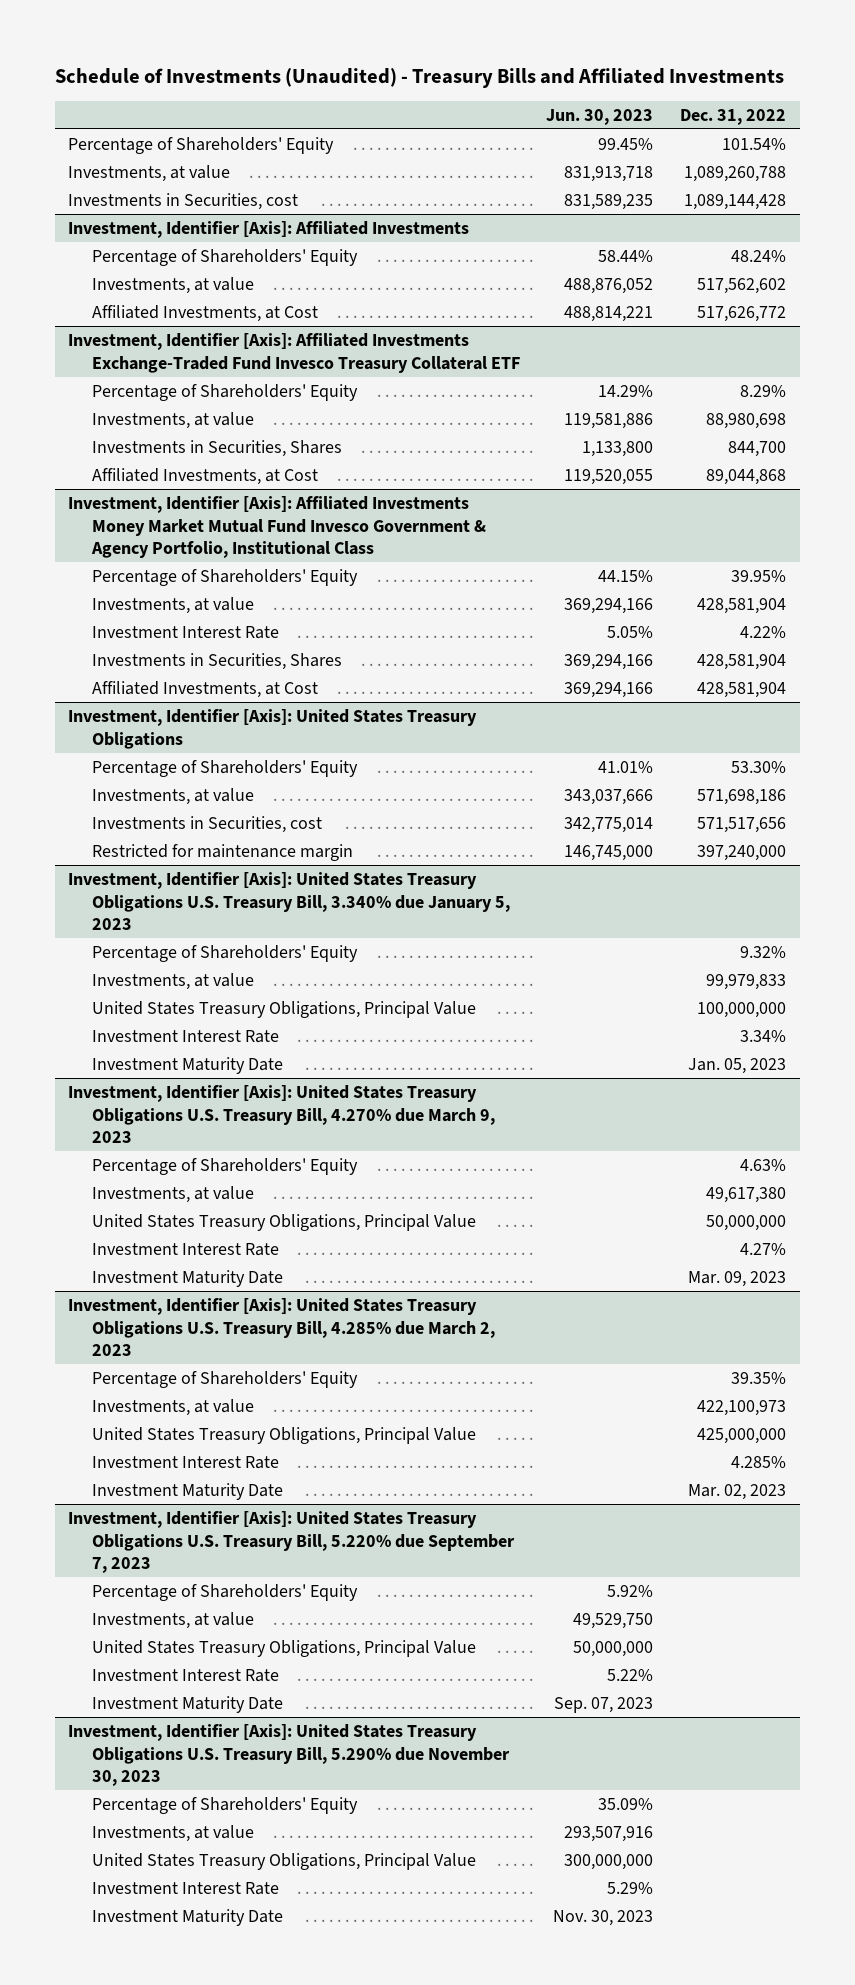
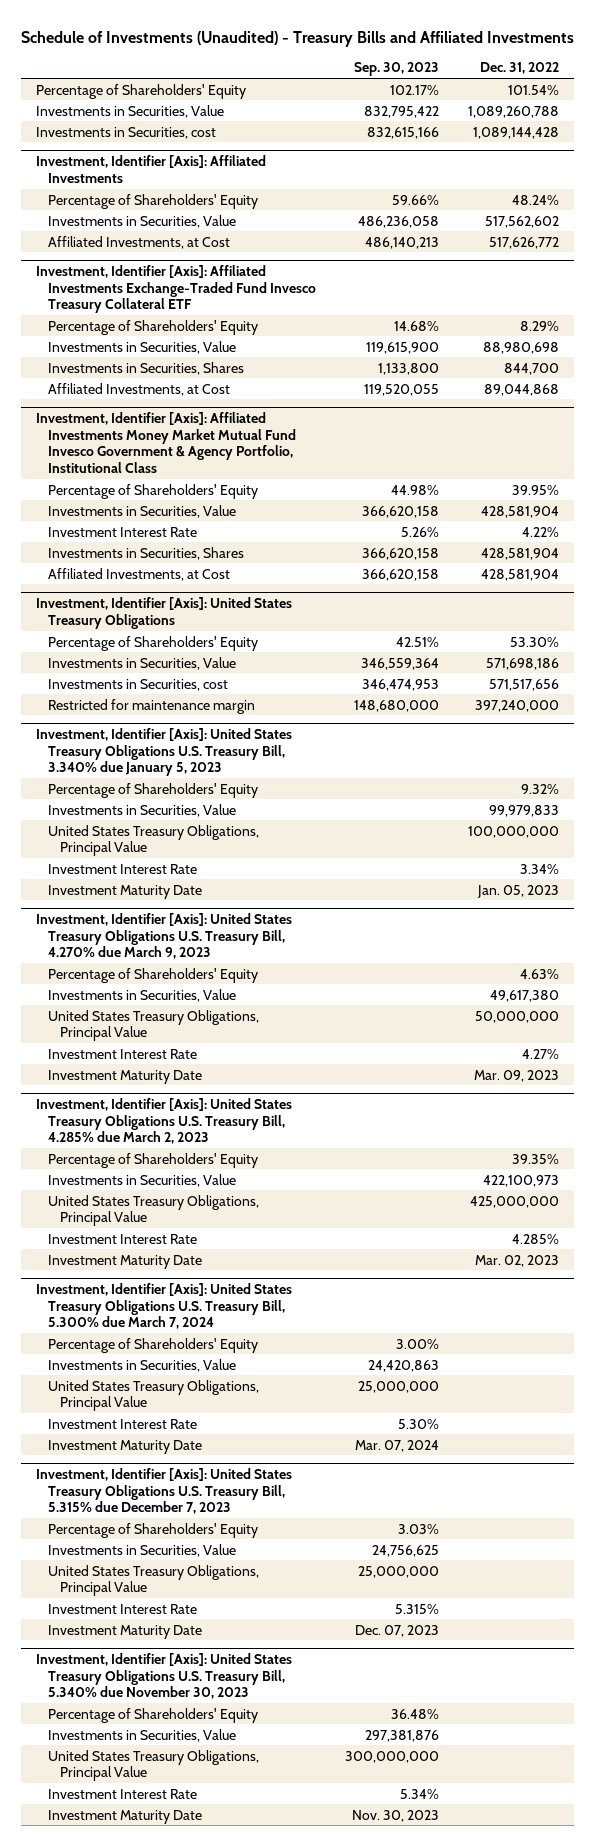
- | Jun. 30, 2023 | Dec. 31, 2022
+ | Sep. 30, 2023 | Dec. 31, 2022
- Investments, at value | 831,913,718 | 1,089,260,788
+ Investments in Securities, Value | 832,795,422 | 1,089,260,788
@ Investment, Identifier [Axis]: Affiliated Investments
- Investments, at value | 488,876,052 | 517,562,602
+ Investments in Securities, Value | 486,236,058 | 517,562,602
@ Investment, Identifier [Axis]: Affiliated Investments Exchange-Traded Fund Invesco Treasury Collateral ETF
- Investments, at value | 119,581,886 | 88,980,698
+ Investments in Securities, Value | 119,615,900 | 88,980,698
@ Investment, Identifier [Axis]: Affiliated Investments Money Market Mutual Fund Invesco Government & Agency Portfolio, Institutional Class
- Investments, at value | 369,294,166 | 428,581,904
+ Investments in Securities, Value | 366,620,158 | 428,581,904
@ Investment, Identifier [Axis]: United States Treasury Obligations
- Investments, at value | 343,037,666 | 571,698,186
+ Investments in Securities, Value | 346,559,364 | 571,698,186
@ Investment, Identifier [Axis]: United States Treasury Obligations U.S. Treasury Bill, 3.340% due January 5, 2023
- Investments, at value | | 99,979,833
+ Investments in Securities, Value | | 99,979,833
@ Investment, Identifier [Axis]: United States Treasury Obligations U.S. Treasury Bill, 4.270% due March 9, 2023
- Investments, at value | | 49,617,380
+ Investments in Securities, Value | | 49,617,380
@ Investment, Identifier [Axis]: United States Treasury Obligations U.S. Treasury Bill, 4.285% due March 2, 2023
- Investments, at value | | 422,100,973
+ Investments in Securities, Value | | 422,100,973
- Investment, Identifier [Axis]: United States Treasury Obligations U.S. Treasury Bill, 5.220% due September 7, 2023
+ Investment, Identifier [Axis]: United States Treasury Obligations U.S. Treasury Bill, 5.300% due March 7, 2024
- Investments, at value | 49,529,750 |
+ Investments in Securities, Value | 24,420,863 |
- Investment, Identifier [Axis]: United States Treasury Obligations U.S. Treasury Bill, 5.290% due November 30, 2023
+ Investment, Identifier [Axis]: United States Treasury Obligations U.S. Treasury Bill, 5.315% due December 7, 2023
- Investments, at value | 293,507,916 |
+ Investments in Securities, Value | 24,756,625 |
+ Investment, Identifier [Axis]: United States Treasury Obligations U.S. Treasury Bill, 5.340% due November 30, 2023
+ Percentage of Shareholders' Equity | 36.48% |
+ Investments in Securities, Value | 297,381,876 |
+ United States Treasury Obligations, Principal Value | 300,000,000 |
+ Investment Interest Rate | 5.34% |
+ Investment Maturity Date | Nov. 30, 2023 |

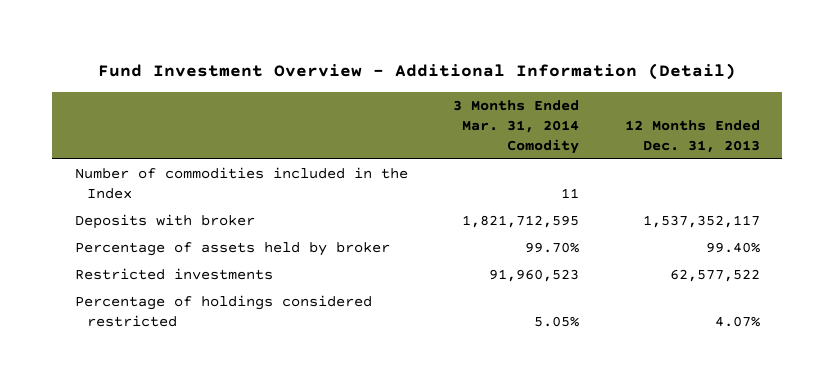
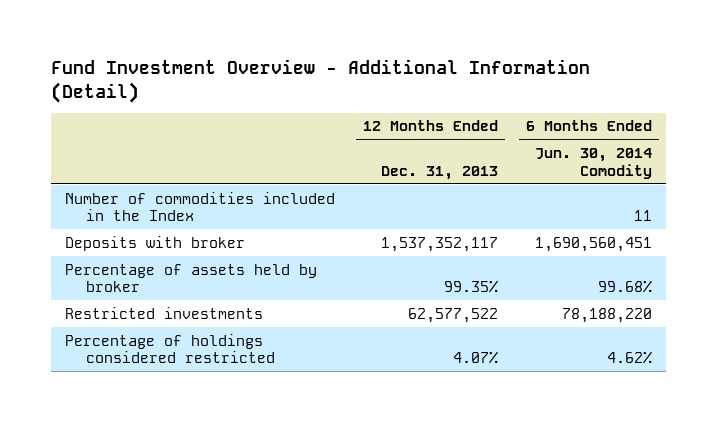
- | 3 Months Ended Mar. 31, 2014 Comodity | 12 Months Ended Dec. 31, 2013
+ | 12 Months Ended Dec. 31, 2013 | 6 Months Ended Jun. 30, 2014 Comodity
- Percentage of assets held by broker | 99.70% | 99.40%
+ Percentage of assets held by broker | 99.35% | 99.68%

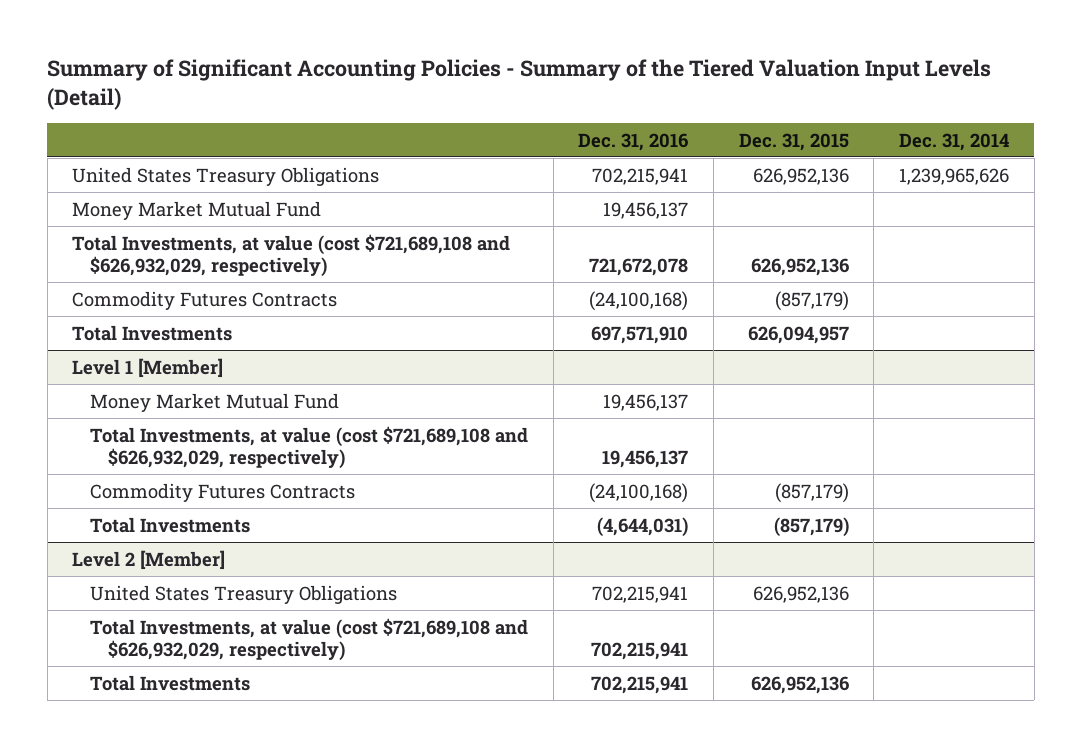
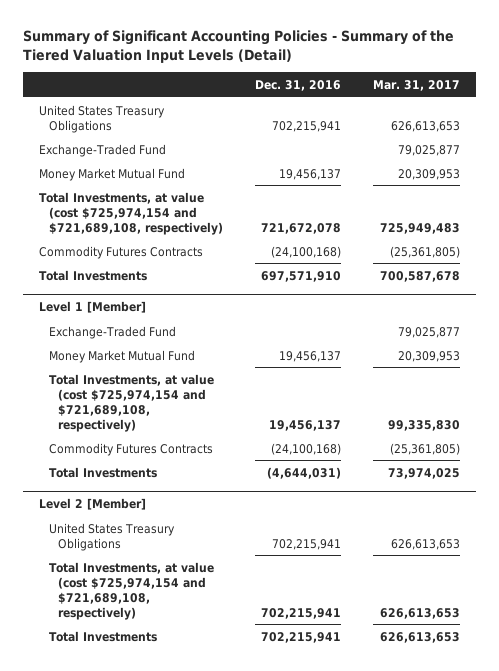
- | Dec. 31, 2016 | Dec. 31, 2015 | Dec. 31, 2014
+ | Dec. 31, 2016 | Mar. 31, 2017
+ Exchange-Traded Fund | | 79,025,877
- Total Investments, at value (cost $721,689,108 and $626,932,029, respectively) | 721,672,078 | 626,952,136 |
+ Total Investments, at value (cost $725,974,154 and $721,689,108, respectively) | 721,672,078 | 725,949,483
@ Level 1 [Member]
+ Exchange-Traded Fund | | 79,025,877
- Total Investments, at value (cost $721,689,108 and $626,932,029, respectively) | 19,456,137 | |
+ Total Investments, at value (cost $725,974,154 and $721,689,108, respectively) | 19,456,137 | 99,335,830
@ Level 2 [Member]
- Total Investments, at value (cost $721,689,108 and $626,932,029, respectively) | 702,215,941 | |
+ Total Investments, at value (cost $725,974,154 and $721,689,108, respectively) | 702,215,941 | 626,613,653

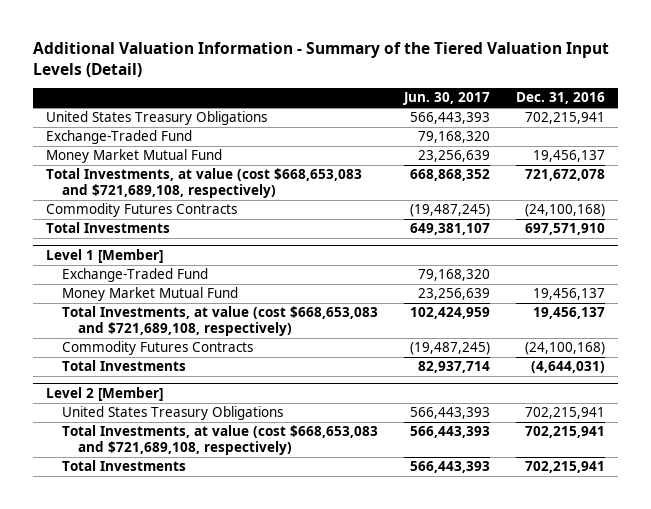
- Summary of Significant Accounting Policies - Summary of the Tiered Valuation Input Levels (Detail)
+ Additional Valuation Information - Summary of the Tiered Valuation Input Levels (Detail)
- | Dec. 31, 2016 | Mar. 31, 2017
+ | Jun. 30, 2017 | Dec. 31, 2016
- Total Investments, at value (cost $725,974,154 and $721,689,108, respectively) | 721,672,078 | 725,949,483
+ Total Investments, at value (cost $668,653,083 and $721,689,108, respectively) | 668,868,352 | 721,672,078
@ Level 1 [Member]
- Total Investments, at value (cost $725,974,154 and $721,689,108, respectively) | 19,456,137 | 99,335,830
+ Total Investments, at value (cost $668,653,083 and $721,689,108, respectively) | 102,424,959 | 19,456,137
@ Level 2 [Member]
- Total Investments, at value (cost $725,974,154 and $721,689,108, respectively) | 702,215,941 | 626,613,653
+ Total Investments, at value (cost $668,653,083 and $721,689,108, respectively) | 566,443,393 | 702,215,941

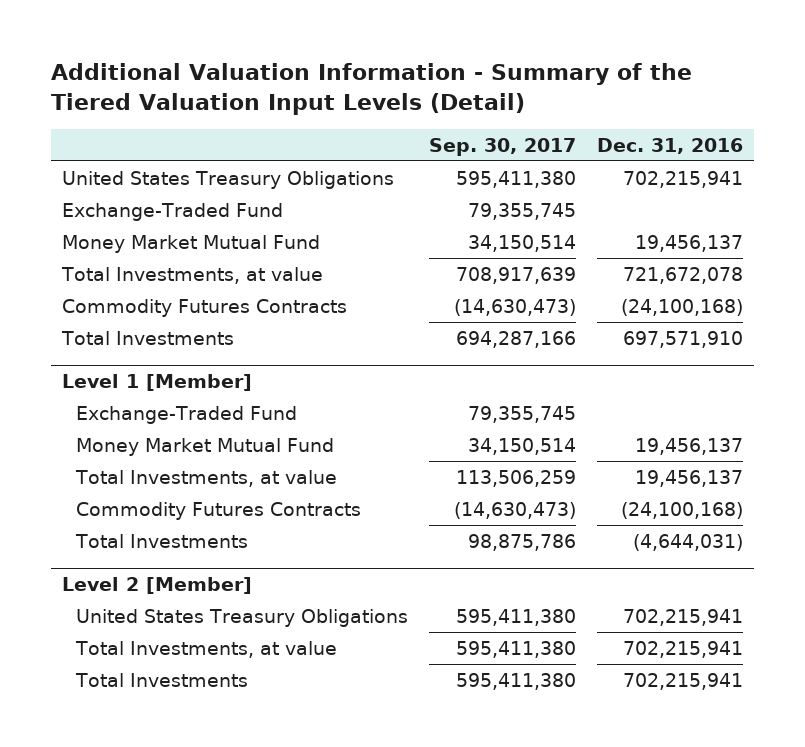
- | Jun. 30, 2017 | Dec. 31, 2016
+ | Sep. 30, 2017 | Dec. 31, 2016
- Total Investments, at value (cost $668,653,083 and $721,689,108, respectively) | 668,868,352 | 721,672,078
+ Total Investments, at value | 708,917,639 | 721,672,078
@ Level 1 [Member]
- Total Investments, at value (cost $668,653,083 and $721,689,108, respectively) | 102,424,959 | 19,456,137
+ Total Investments, at value | 113,506,259 | 19,456,137
@ Level 2 [Member]
- Total Investments, at value (cost $668,653,083 and $721,689,108, respectively) | 566,443,393 | 702,215,941
+ Total Investments, at value | 595,411,380 | 702,215,941

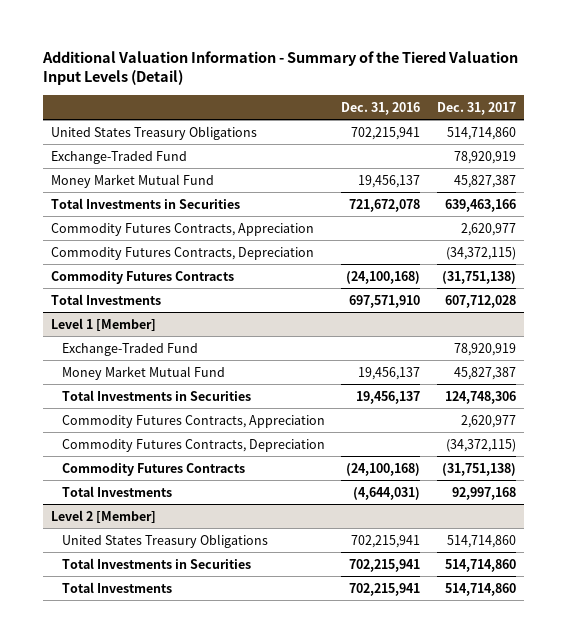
- | Sep. 30, 2017 | Dec. 31, 2016
+ | Dec. 31, 2016 | Dec. 31, 2017
- Total Investments, at value | 708,917,639 | 721,672,078
+ Total Investments in Securities | 721,672,078 | 639,463,166
+ Commodity Futures Contracts, Appreciation | | 2,620,977
+ Commodity Futures Contracts, Depreciation | | (34,372,115)
@ Level 1 [Member]
- Total Investments, at value | 113,506,259 | 19,456,137
+ Total Investments in Securities | 19,456,137 | 124,748,306
+ Commodity Futures Contracts, Appreciation | | 2,620,977
+ Commodity Futures Contracts, Depreciation | | (34,372,115)
@ Level 2 [Member]
- Total Investments, at value | 595,411,380 | 702,215,941
+ Total Investments in Securities | 702,215,941 | 514,714,860

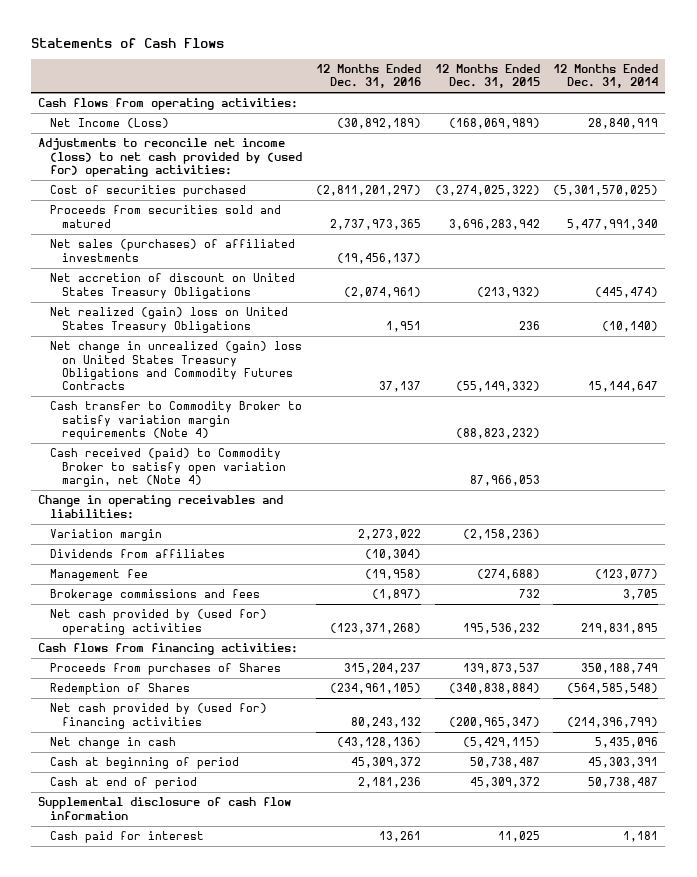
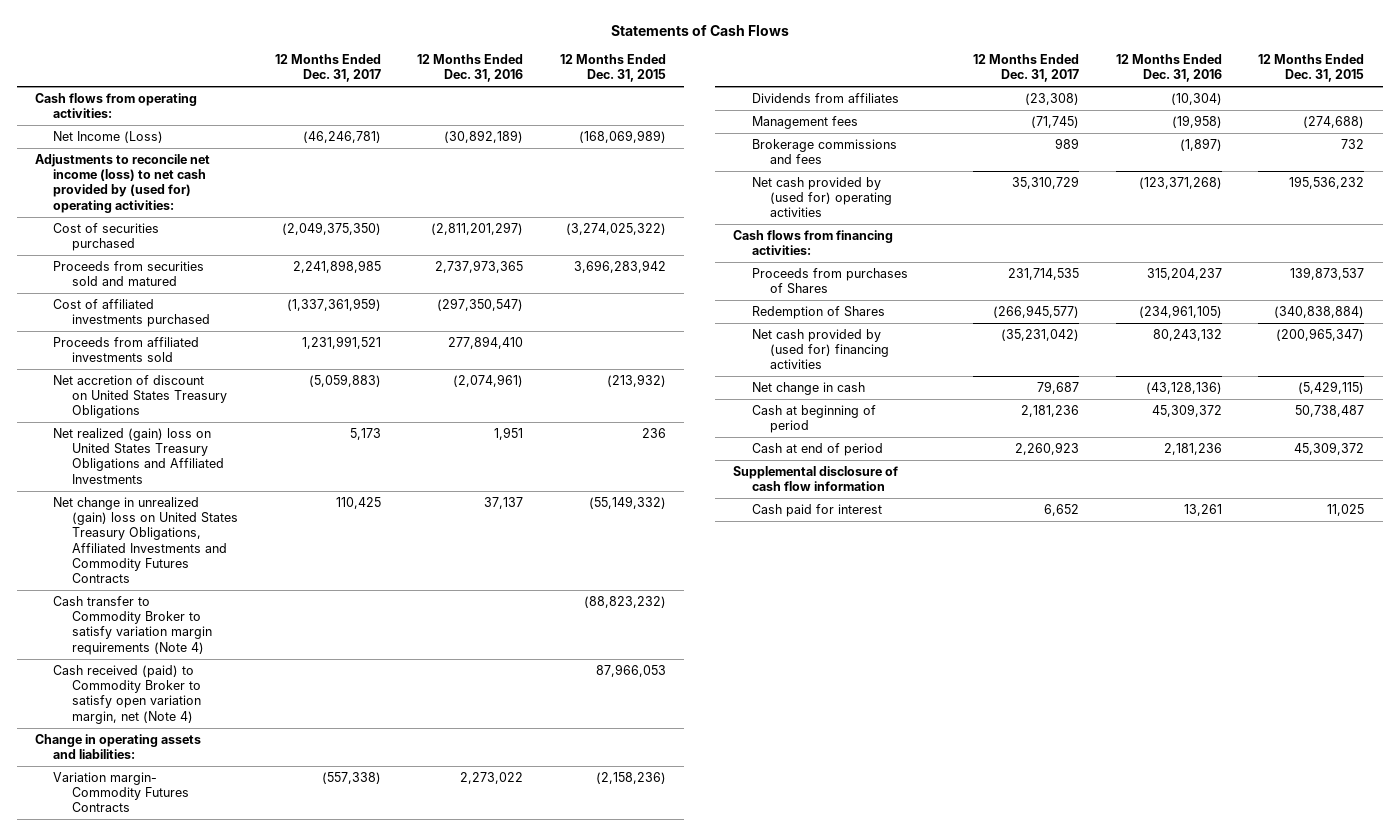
- | 12 Months Ended Dec. 31, 2016 | 12 Months Ended Dec. 31, 2015 | 12 Months Ended Dec. 31, 2014
+ | 12 Months Ended Dec. 31, 2017 | 12 Months Ended Dec. 31, 2016 | 12 Months Ended Dec. 31, 2015
- Net sales (purchases) of affiliated investments | (19,456,137) | |
+ Cost of affiliated investments purchased | (1,337,361,959) | (297,350,547) |
+ Proceeds from affiliated investments sold | 1,231,991,521 | 277,894,410 |
- Net realized (gain) loss on United States Treasury Obligations | 1,951 | 236 | (10,140)
- Net change in unrealized (gain) loss on United States Treasury Obligations and Commodity Futures Contracts | 37,137 | (55,149,332) | 15,144,647
+ Net realized (gain) loss on United States Treasury Obligations and Affiliated Investments | 5,173 | 1,951 | 236
+ Net change in unrealized (gain) loss on United States Treasury Obligations, Affiliated Investments and Commodity Futures Contracts | 110,425 | 37,137 | (55,149,332)
- Change in operating receivables and liabilities:
- Variation margin | 2,273,022 | (2,158,236) |
+ Change in operating assets and liabilities:
+ Variation margin- Commodity Futures Contracts | (557,338) | 2,273,022 | (2,158,236)
- Management fee | (19,958) | (274,688) | (123,077)
+ Management fees | (71,745) | (19,958) | (274,688)

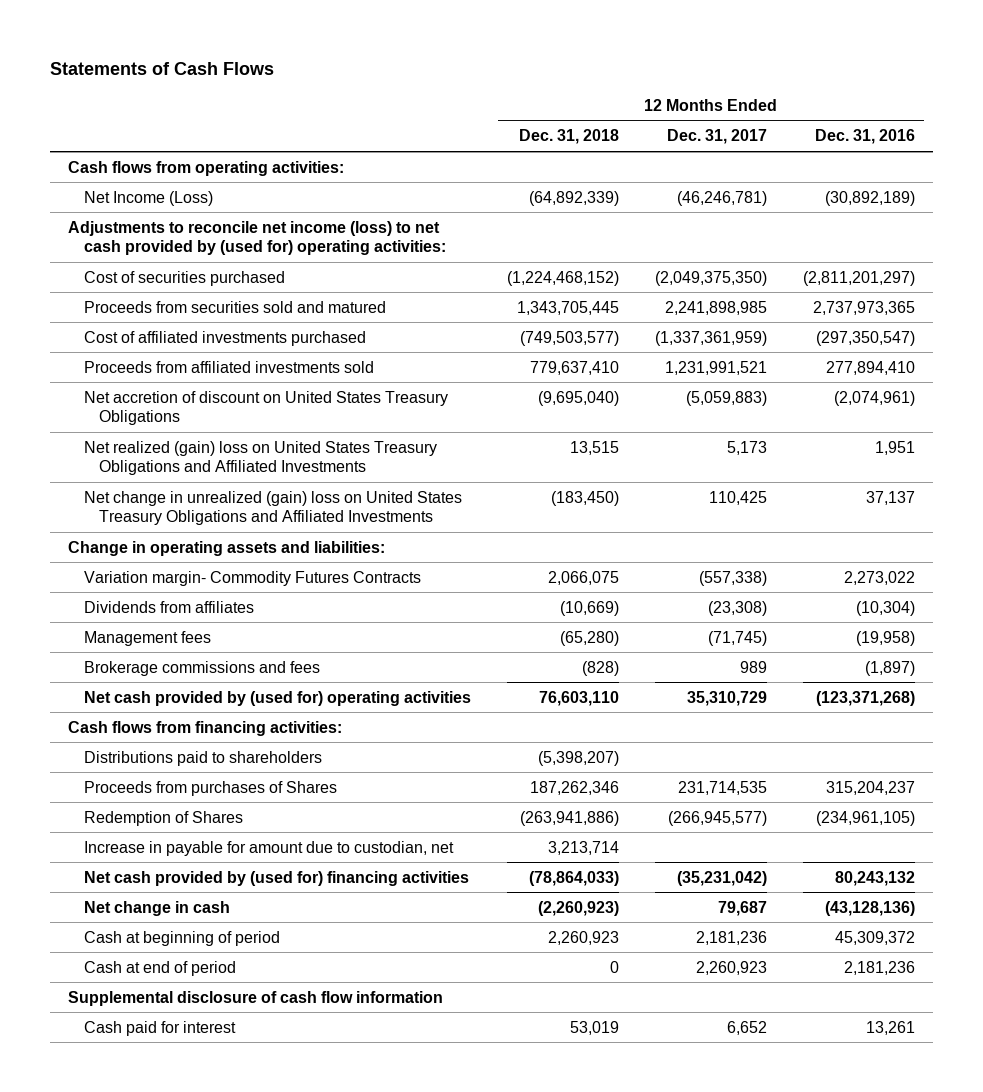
- | 12 Months Ended Dec. 31, 2017 | 12 Months Ended Dec. 31, 2016 | 12 Months Ended Dec. 31, 2015
+ | 12 Months Ended Dec. 31, 2018 | 12 Months Ended Dec. 31, 2017 | 12 Months Ended Dec. 31, 2016
- Net change in unrealized (gain) loss on United States Treasury Obligations, Affiliated Investments and Commodity Futures Contracts | 110,425 | 37,137 | (55,149,332)
- Cash transfer to Commodity Broker to satisfy variation margin requirements (Note 4) | | | (88,823,232)
- Cash received (paid) to Commodity Broker to satisfy open variation margin, net (Note 4) | | | 87,966,053
+ Net change in unrealized (gain) loss on United States Treasury Obligations and Affiliated Investments | (183,450) | 110,425 | 37,137
+ Distributions paid to shareholders | (5,398,207) | |
+ Increase in payable for amount due to custodian, net | 3,213,714 | |

